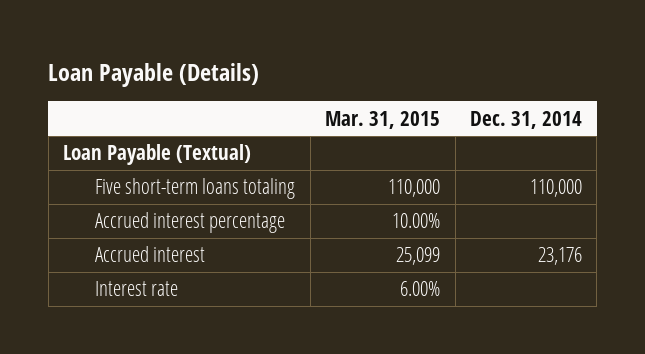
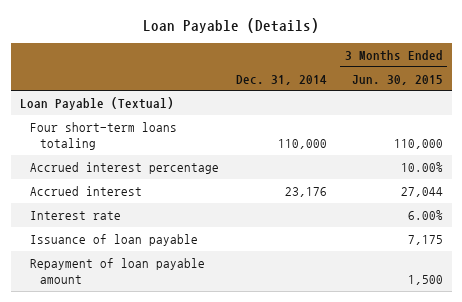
- | Mar. 31, 2015 | Dec. 31, 2014
+ | Dec. 31, 2014 | 3 Months Ended Jun. 30, 2015
- Five short-term loans totaling | 110,000 | 110,000
+ Four short-term loans totaling | 110,000 | 110,000
+ Issuance of loan payable | | 7,175
+ Repayment of loan payable amount | | 1,500

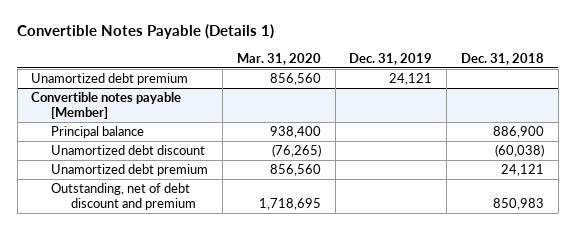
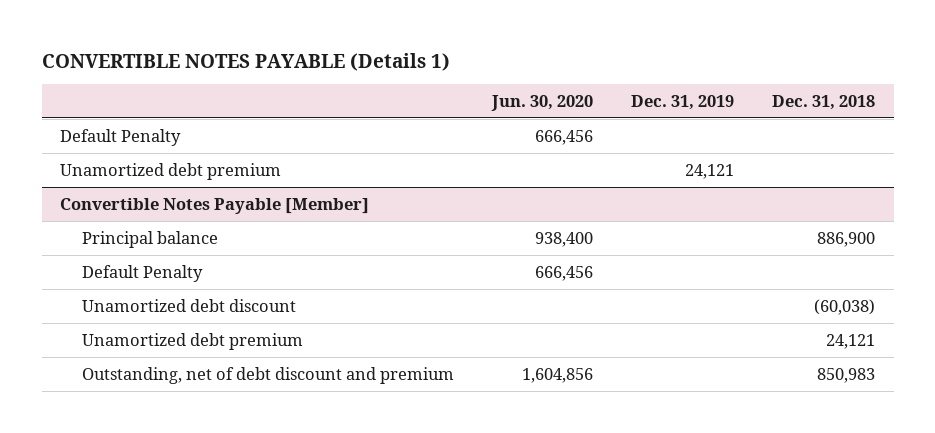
- Convertible Notes Payable (Details 1)
+ CONVERTIBLE NOTES PAYABLE (Details 1)
- | Mar. 31, 2020 | Dec. 31, 2019 | Dec. 31, 2018
+ | Jun. 30, 2020 | Dec. 31, 2019 | Dec. 31, 2018
+ Default Penalty | 666,456 | |
- Convertible notes payable [Member]
+ Convertible Notes Payable [Member]
+ Default Penalty | 666,456 | |

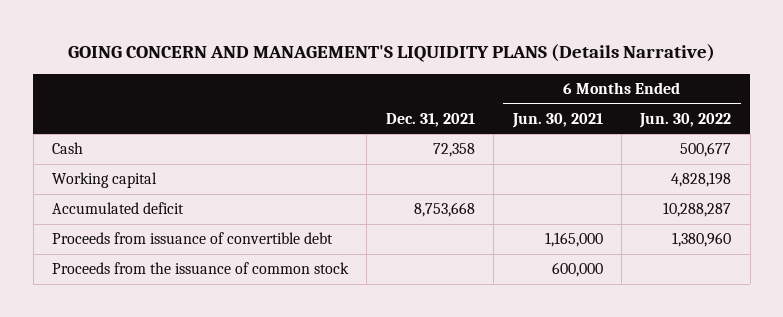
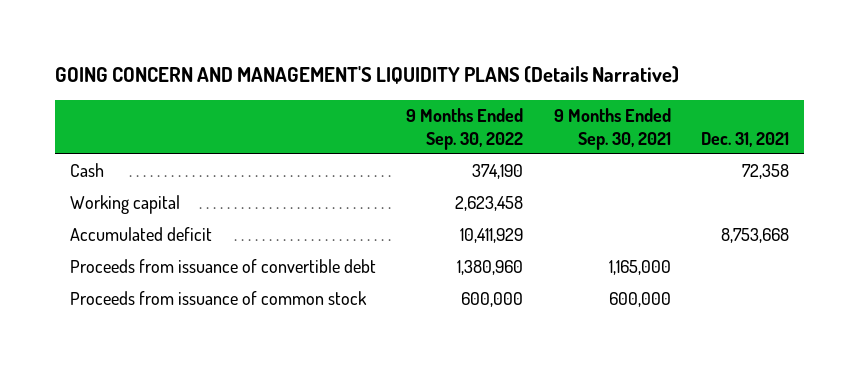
- | Dec. 31, 2021 | 6 Months Ended Jun. 30, 2021 | 6 Months Ended Jun. 30, 2022
+ | 9 Months Ended Sep. 30, 2022 | 9 Months Ended Sep. 30, 2021 | Dec. 31, 2021
- Proceeds from the issuance of common stock | | 600,000 |
+ Proceeds from issuance of common stock | 600,000 | 600,000 |

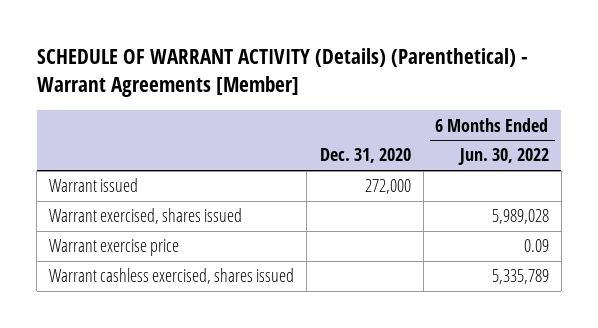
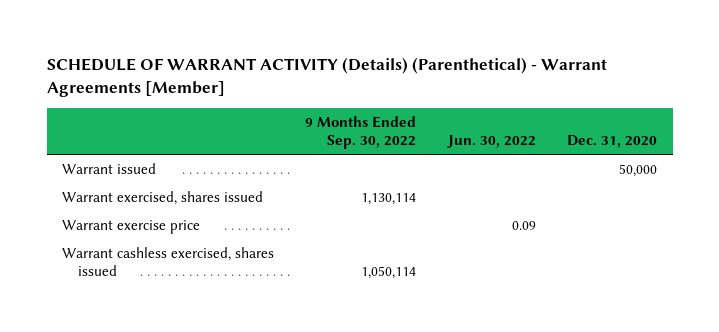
- | Dec. 31, 2020 | 6 Months Ended Jun. 30, 2022
+ | 9 Months Ended Sep. 30, 2022 | Jun. 30, 2022 | Dec. 31, 2020
- Warrant issued | 272,000 |
+ Warrant issued | | | 50,000

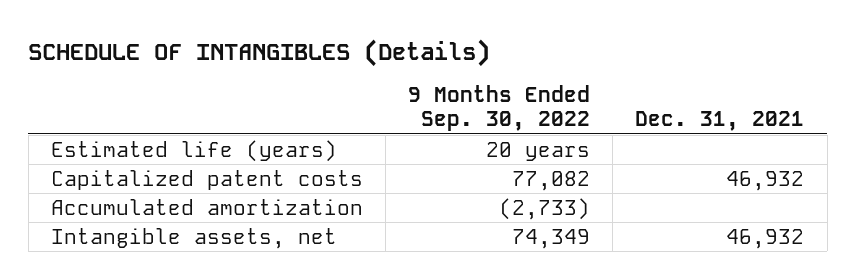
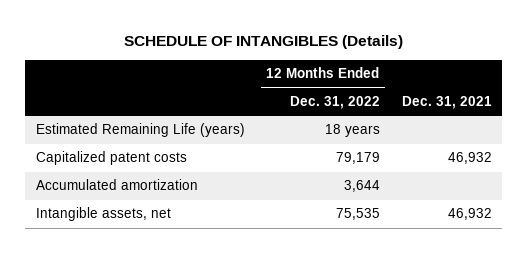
- | 9 Months Ended Sep. 30, 2022 | Dec. 31, 2021
+ | 12 Months Ended Dec. 31, 2022 | Dec. 31, 2021
- Estimated life (years) | 20 years |
+ Estimated Remaining Life (years) | 18 years |

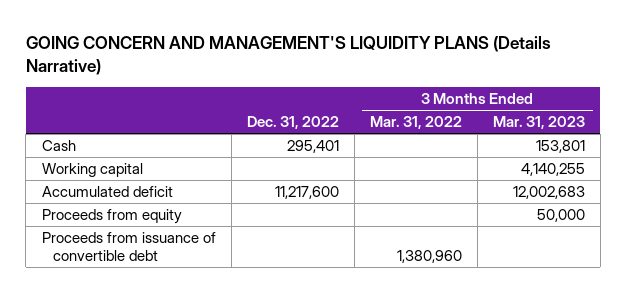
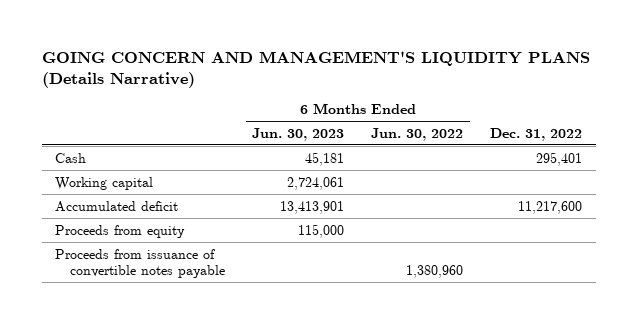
- | Dec. 31, 2022 | 3 Months Ended Mar. 31, 2022 | 3 Months Ended Mar. 31, 2023
+ | 6 Months Ended Jun. 30, 2023 | 6 Months Ended Jun. 30, 2022 | Dec. 31, 2022
- Proceeds from issuance of convertible debt | | 1,380,960 |
+ Proceeds from issuance of convertible notes payable | | 1,380,960 |

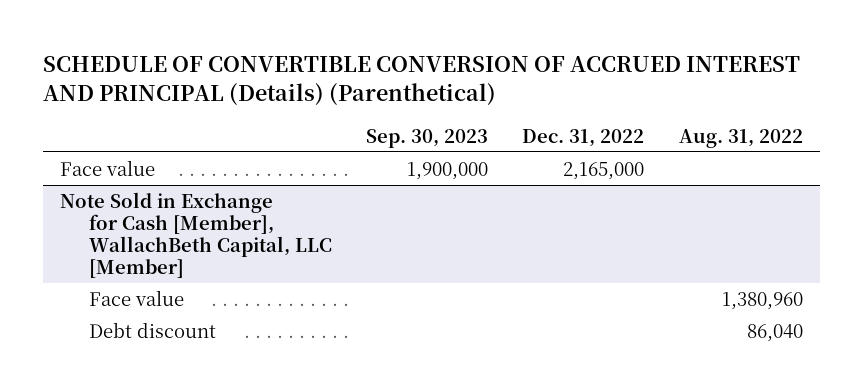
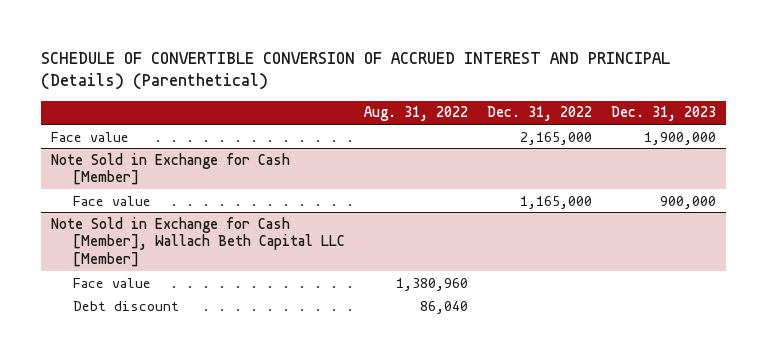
- | Sep. 30, 2023 | Dec. 31, 2022 | Aug. 31, 2022
+ | Aug. 31, 2022 | Dec. 31, 2022 | Dec. 31, 2023
- Note Sold in Exchange for Cash [Member], WallachBeth Capital, LLC [Member]
+ Note Sold in Exchange for Cash [Member]
+ Face value | | 1,165,000 | 900,000
+ Note Sold in Exchange for Cash [Member], Wallach Beth Capital LLC [Member]

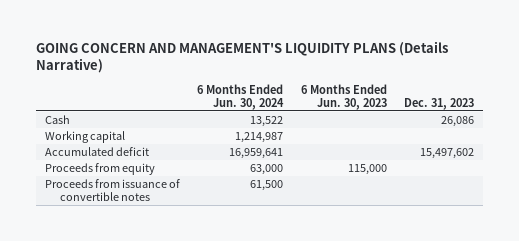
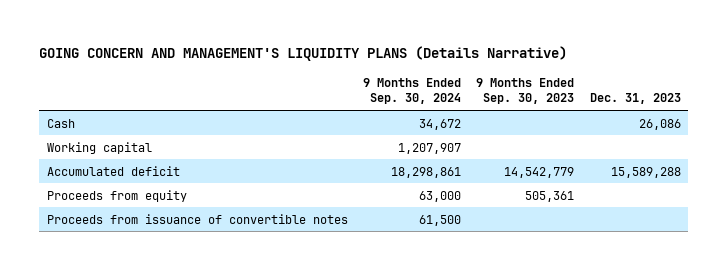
- | 6 Months Ended Jun. 30, 2024 | 6 Months Ended Jun. 30, 2023 | Dec. 31, 2023
+ | 9 Months Ended Sep. 30, 2024 | 9 Months Ended Sep. 30, 2023 | Dec. 31, 2023
- Accumulated deficit | 16,959,641 | | 15,497,602
+ Accumulated deficit | 18,298,861 | 14,542,779 | 15,589,288

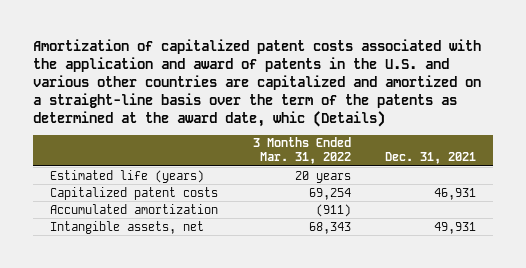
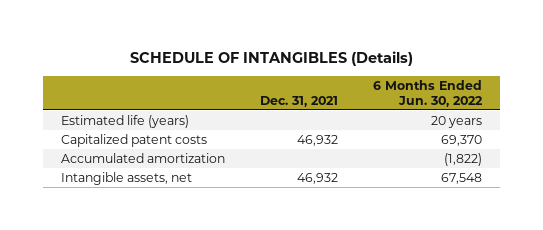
- Amortization of capitalized patent costs associated with the application and award of patents in the U.S. and various other countries are capitalized and amortized on a straight-line basis over the term of the patents as determined at the award date, whic (Details)
+ SCHEDULE OF INTANGIBLES (Details)
- | 3 Months Ended Mar. 31, 2022 | Dec. 31, 2021
+ | Dec. 31, 2021 | 6 Months Ended Jun. 30, 2022
- Capitalized patent costs | 69,254 | 46,931
+ Capitalized patent costs | 46,932 | 69,370
- Intangible assets, net | 68,343 | 49,931
+ Intangible assets, net | 46,932 | 67,548

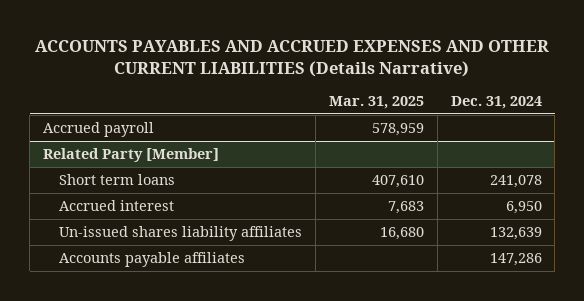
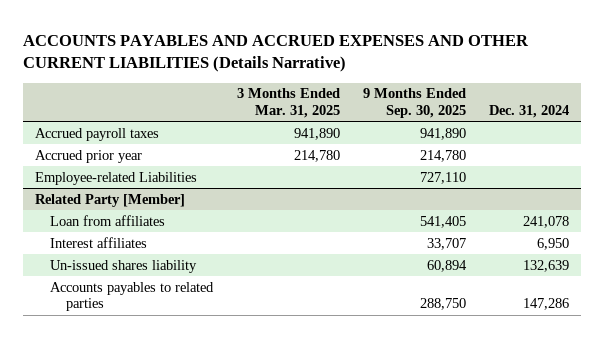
- | Mar. 31, 2025 | Dec. 31, 2024
+ | 3 Months Ended Mar. 31, 2025 | 9 Months Ended Sep. 30, 2025 | Dec. 31, 2024
- Accrued payroll | 578,959 |
+ Accrued payroll taxes | 941,890 | 941,890 |
+ Accrued prior year | 214,780 | 214,780 |
+ Employee-related Liabilities | | 727,110 |
@ Related Party [Member]
- Short term loans | 407,610 | 241,078
- Accrued interest | 7,683 | 6,950
- Un-issued shares liability affiliates | 16,680 | 132,639
- Accounts payable affiliates | | 147,286
+ Loan from affiliates | | 541,405 | 241,078
+ Interest affiliates | | 33,707 | 6,950
+ Un-issued shares liability | | 60,894 | 132,639
+ Accounts payables to related parties | | 288,750 | 147,286

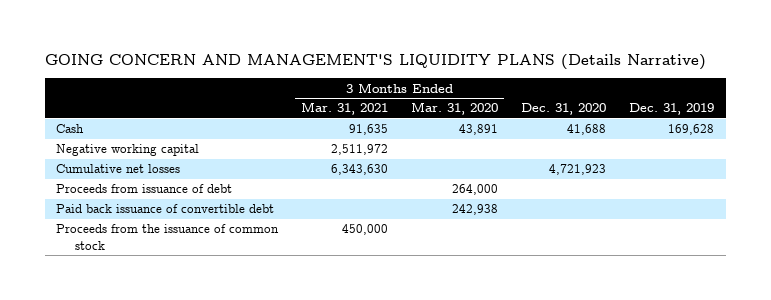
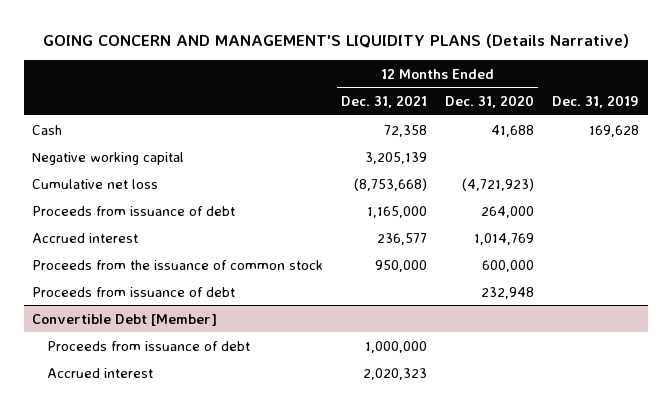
- | 3 Months Ended Mar. 31, 2021 | 3 Months Ended Mar. 31, 2020 | Dec. 31, 2020 | Dec. 31, 2019
+ | 12 Months Ended Dec. 31, 2021 | 12 Months Ended Dec. 31, 2020 | Dec. 31, 2019
- Cumulative net losses | 6,343,630 | | 4,721,923 |
+ Cumulative net loss | (8,753,668) | (4,721,923) |
- Paid back issuance of convertible debt | | 242,938 | |
+ Accrued interest | 236,577 | 1,014,769 |
+ Proceeds from issuance of debt | | 232,948 |
+ Convertible Debt [Member]
+ Proceeds from issuance of debt | 1,000,000 | |
+ Accrued interest | 2,020,323 | |

